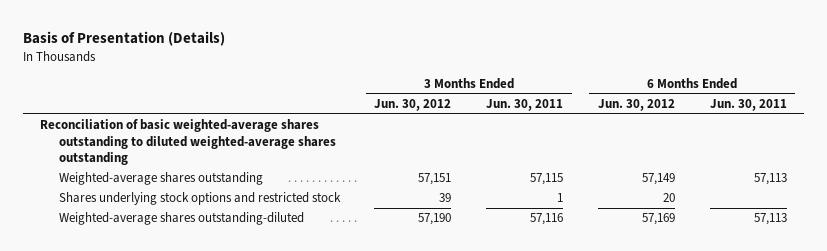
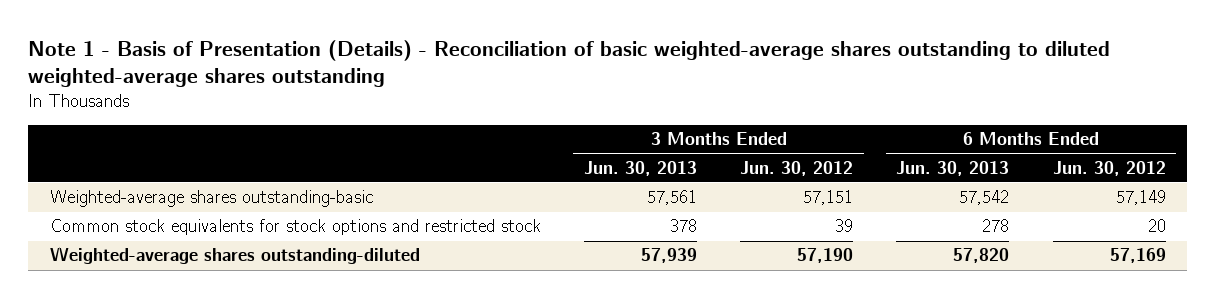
- Basis of Presentation (Details)
+ Note 1 - Basis of Presentation (Details) - Reconciliation of basic weighted-average shares outstanding to diluted weighted-average shares outstanding
- | 3 Months Ended Jun. 30, 2012 | 3 Months Ended Jun. 30, 2011 | 6 Months Ended Jun. 30, 2012 | 6 Months Ended Jun. 30, 2011
+ | 3 Months Ended Jun. 30, 2013 | 3 Months Ended Jun. 30, 2012 | 6 Months Ended Jun. 30, 2013 | 6 Months Ended Jun. 30, 2012
- Reconciliation of basic weighted-average shares outstanding to diluted weighted-average shares outstanding
- Weighted-average shares outstanding | 57,151 | 57,115 | 57,149 | 57,113
- Shares underlying stock options and restricted stock | 39 | 1 | 20 |
+ Weighted-average shares outstanding-basic | 57,561 | 57,151 | 57,542 | 57,149
+ Common stock equivalents for stock options and restricted stock | 378 | 39 | 278 | 20

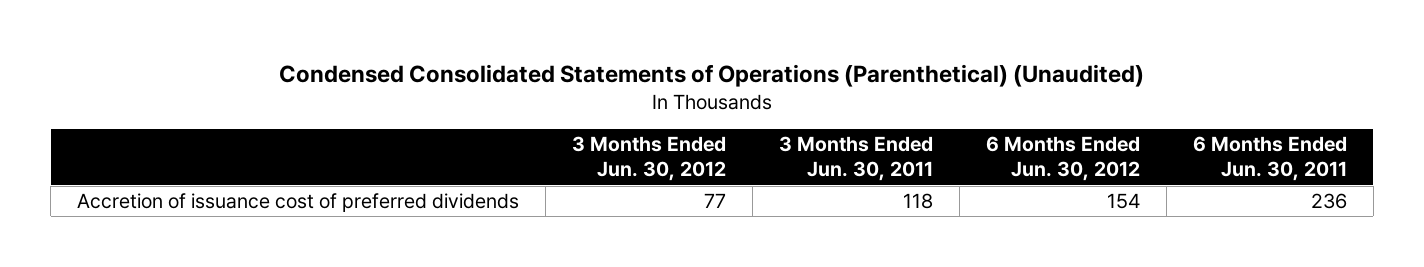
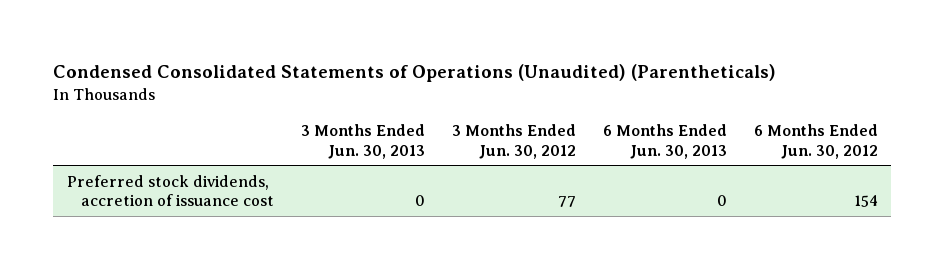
- Condensed Consolidated Statements of Operations (Parenthetical) (Unaudited)
+ Condensed Consolidated Statements of Operations (Unaudited) (Parentheticals)
- | 3 Months Ended Jun. 30, 2012 | 3 Months Ended Jun. 30, 2011 | 6 Months Ended Jun. 30, 2012 | 6 Months Ended Jun. 30, 2011
+ | 3 Months Ended Jun. 30, 2013 | 3 Months Ended Jun. 30, 2012 | 6 Months Ended Jun. 30, 2013 | 6 Months Ended Jun. 30, 2012
- Accretion of issuance cost of preferred dividends | 77 | 118 | 154 | 236
+ Preferred stock dividends, accretion of issuance cost | 0 | 77 | 0 | 154

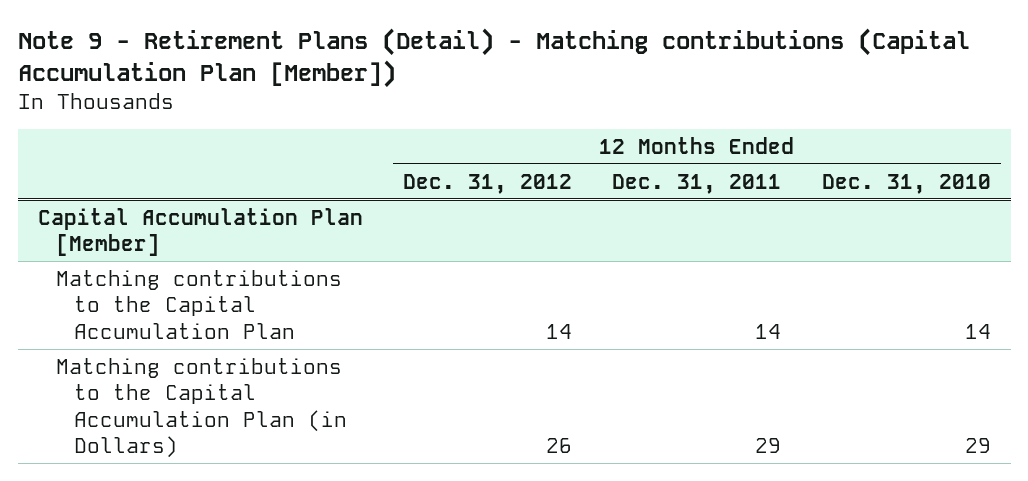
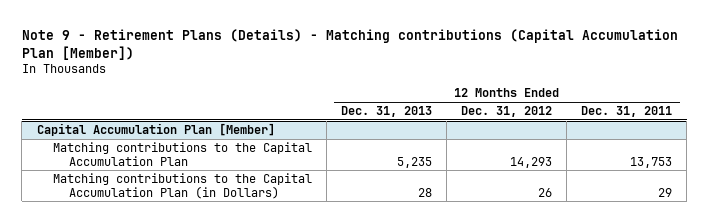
- Note 9 - Retirement Plans (Detail) - Matching contributions (Capital Accumulation Plan [Member])
+ Note 9 - Retirement Plans (Details) - Matching contributions (Capital Accumulation Plan [Member])
- | 12 Months Ended Dec. 31, 2012 | 12 Months Ended Dec. 31, 2011 | 12 Months Ended Dec. 31, 2010
+ | 12 Months Ended Dec. 31, 2013 | 12 Months Ended Dec. 31, 2012 | 12 Months Ended Dec. 31, 2011
@ Capital Accumulation Plan [Member]
- Matching contributions to the Capital Accumulation Plan | 14 | 14 | 14
+ Matching contributions to the Capital Accumulation Plan | 5,235 | 14,293 | 13,753

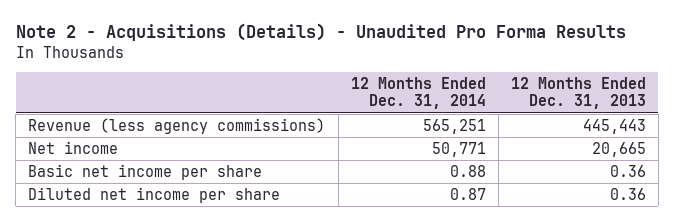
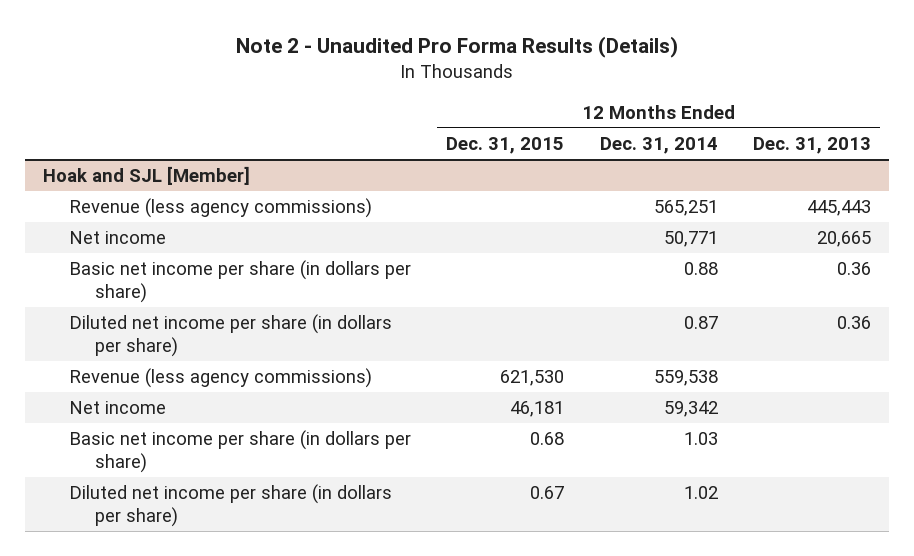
- Note 2 - Acquisitions (Details) - Unaudited Pro Forma Results
+ Note 2 - Unaudited Pro Forma Results (Details)
- | 12 Months Ended Dec. 31, 2014 | 12 Months Ended Dec. 31, 2013
+ | 12 Months Ended Dec. 31, 2015 | 12 Months Ended Dec. 31, 2014 | 12 Months Ended Dec. 31, 2013
+ Hoak and SJL [Member]
- Basic net income per share | 0.88 | 0.36
- Diluted net income per share | 0.87 | 0.36
+ Basic net income per share (in dollars per share) | | 0.88 | 0.36
+ Diluted net income per share (in dollars per share) | | 0.87 | 0.36
+ Revenue (less agency commissions) | 621,530 | 559,538 |
+ Net income | 46,181 | 59,342 |
+ Basic net income per share (in dollars per share) | 0.68 | 1.03 |
+ Diluted net income per share (in dollars per share) | 0.67 | 1.02 |

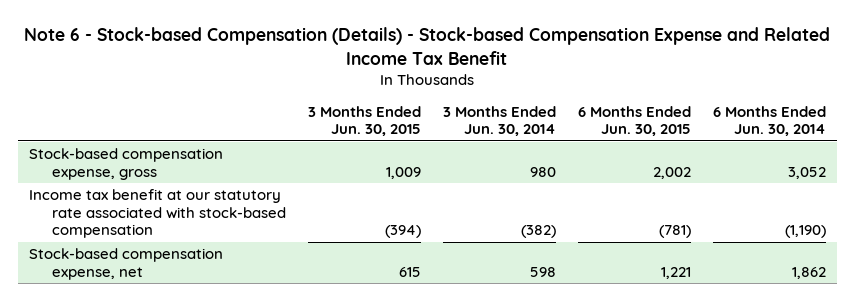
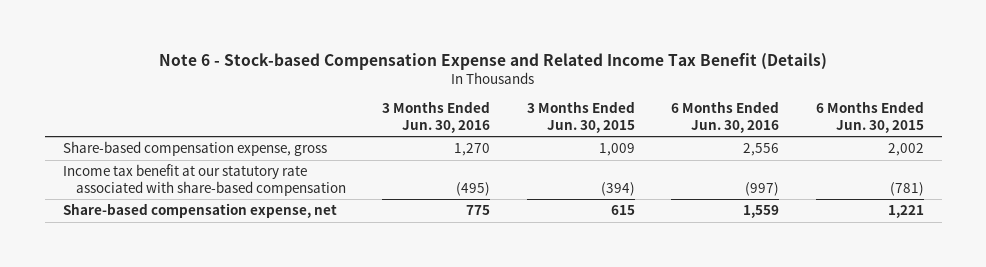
- Note 6 - Stock-based Compensation (Details) - Stock-based Compensation Expense and Related Income Tax Benefit
+ Note 6 - Stock-based Compensation Expense and Related Income Tax Benefit (Details)
- | 3 Months Ended Jun. 30, 2015 | 3 Months Ended Jun. 30, 2014 | 6 Months Ended Jun. 30, 2015 | 6 Months Ended Jun. 30, 2014
+ | 3 Months Ended Jun. 30, 2016 | 3 Months Ended Jun. 30, 2015 | 6 Months Ended Jun. 30, 2016 | 6 Months Ended Jun. 30, 2015
- Stock-based compensation expense, gross | 1,009 | 980 | 2,002 | 3,052
- Income tax benefit at our statutory rate associated with stock-based compensation | (394) | (382) | (781) | (1,190)
- Stock-based compensation expense, net | 615 | 598 | 1,221 | 1,862
+ Share-based compensation expense, gross | 1,270 | 1,009 | 2,556 | 2,002
+ Income tax benefit at our statutory rate associated with share-based compensation | (495) | (394) | (997) | (781)
+ Share-based compensation expense, net | 775 | 615 | 1,559 | 1,221

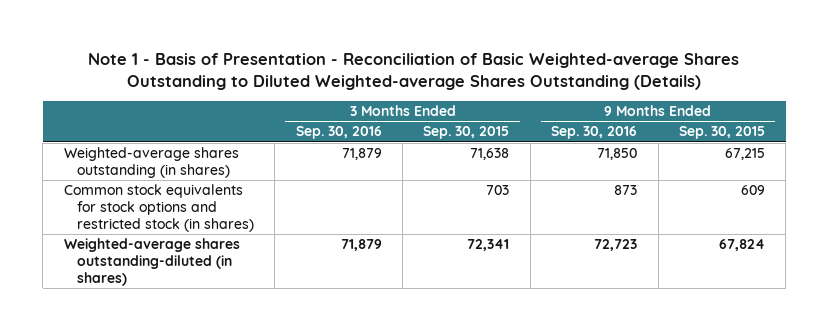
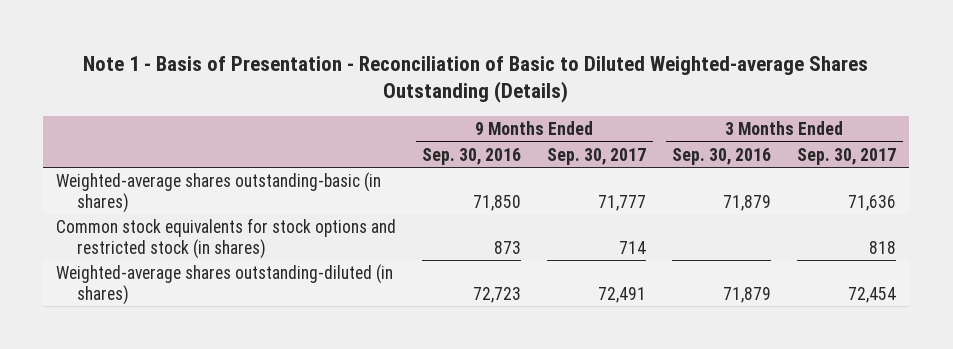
- Note 1 - Basis of Presentation - Reconciliation of Basic Weighted-average Shares Outstanding to Diluted Weighted-average Shares Outstanding (Details)
+ Note 1 - Basis of Presentation - Reconciliation of Basic to Diluted Weighted-average Shares Outstanding (Details)
- | 3 Months Ended Sep. 30, 2016 | 3 Months Ended Sep. 30, 2015 | 9 Months Ended Sep. 30, 2016 | 9 Months Ended Sep. 30, 2015
+ | 9 Months Ended Sep. 30, 2016 | 9 Months Ended Sep. 30, 2017 | 3 Months Ended Sep. 30, 2016 | 3 Months Ended Sep. 30, 2017
- Weighted-average shares outstanding (in shares) | 71,879 | 71,638 | 71,850 | 67,215
+ Weighted-average shares outstanding-basic (in shares) | 71,850 | 71,777 | 71,879 | 71,636

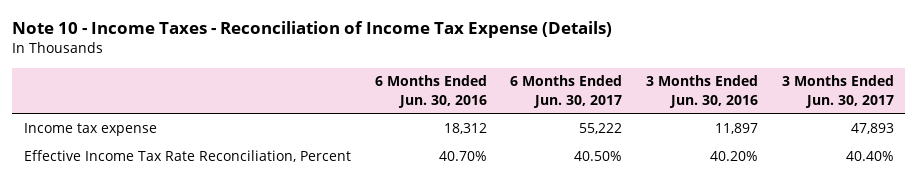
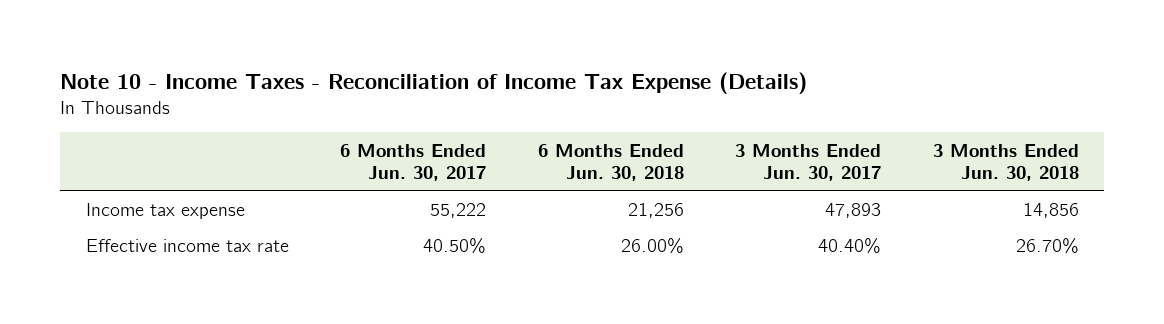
- | 6 Months Ended Jun. 30, 2016 | 6 Months Ended Jun. 30, 2017 | 3 Months Ended Jun. 30, 2016 | 3 Months Ended Jun. 30, 2017
+ | 6 Months Ended Jun. 30, 2017 | 6 Months Ended Jun. 30, 2018 | 3 Months Ended Jun. 30, 2017 | 3 Months Ended Jun. 30, 2018
- Effective Income Tax Rate Reconciliation, Percent | 40.70% | 40.50% | 40.20% | 40.40%
+ Effective income tax rate | 40.50% | 26.00% | 40.40% | 26.70%

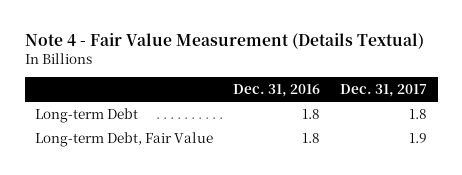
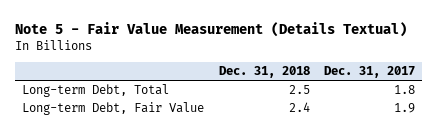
- Note 4 - Fair Value Measurement (Details Textual)
+ Note 5 - Fair Value Measurement (Details Textual)
- | Dec. 31, 2016 | Dec. 31, 2017
+ | Dec. 31, 2018 | Dec. 31, 2017
- Long-term Debt | 1.8 | 1.8
+ Long-term Debt, Total | 2.5 | 1.8

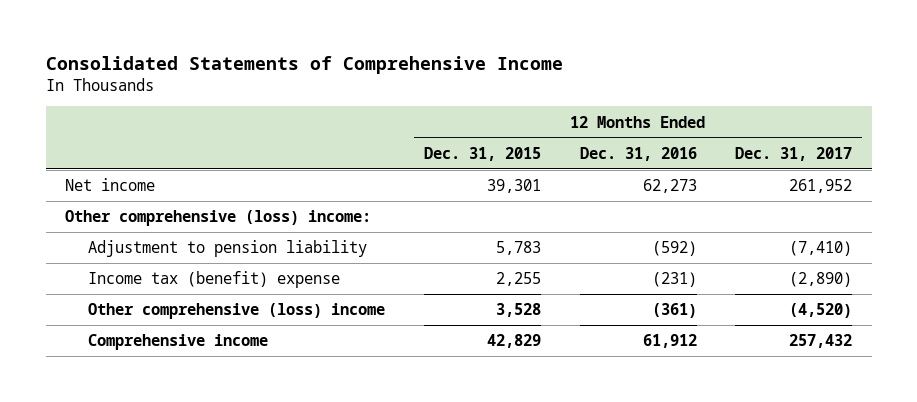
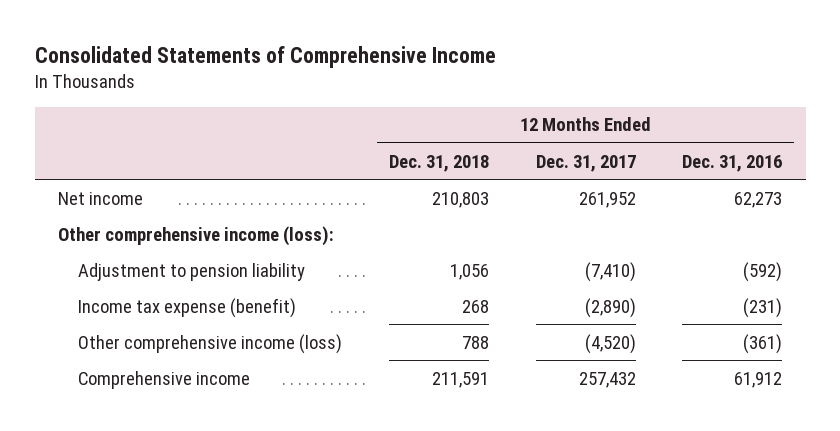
- | 12 Months Ended Dec. 31, 2015 | 12 Months Ended Dec. 31, 2016 | 12 Months Ended Dec. 31, 2017
+ | 12 Months Ended Dec. 31, 2018 | 12 Months Ended Dec. 31, 2017 | 12 Months Ended Dec. 31, 2016
- Other comprehensive (loss) income:
+ Other comprehensive income (loss):
- Income tax (benefit) expense | 2,255 | (231) | (2,890)
- Other comprehensive (loss) income | 3,528 | (361) | (4,520)
+ Income tax expense (benefit) | 268 | (2,890) | (231)
+ Other comprehensive income (loss) | 788 | (4,520) | (361)

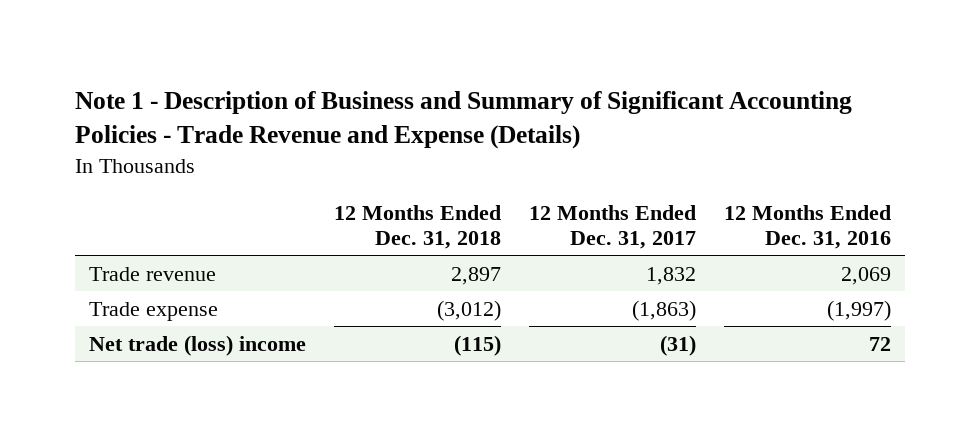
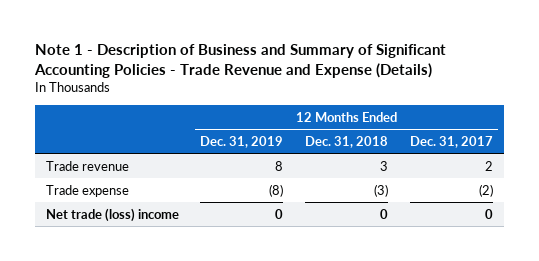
- | 12 Months Ended Dec. 31, 2018 | 12 Months Ended Dec. 31, 2017 | 12 Months Ended Dec. 31, 2016
+ | 12 Months Ended Dec. 31, 2019 | 12 Months Ended Dec. 31, 2018 | 12 Months Ended Dec. 31, 2017
- Trade revenue | 2,897 | 1,832 | 2,069
- Trade expense | (3,012) | (1,863) | (1,997)
- Net trade (loss) income | (115) | (31) | 72
+ Trade revenue | 8 | 3 | 2
+ Trade expense | (8) | (3) | (2)
+ Net trade (loss) income | 0 | 0 | 0

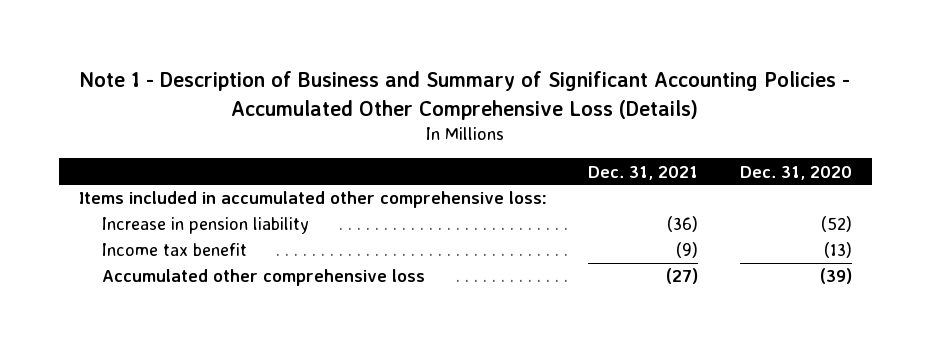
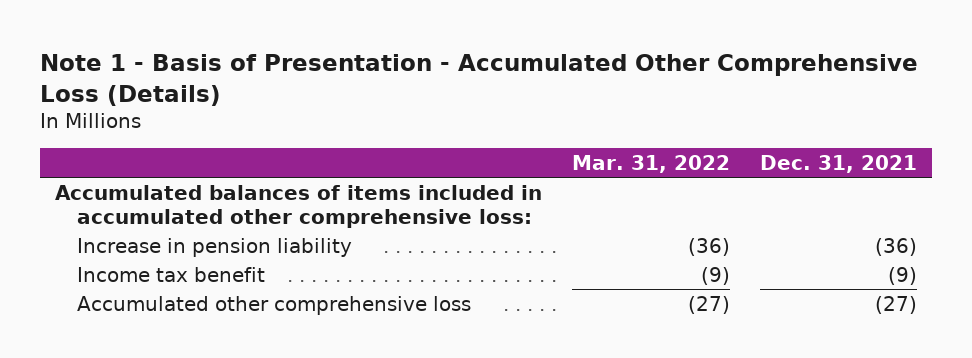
- Note 1 - Description of Business and Summary of Significant Accounting Policies - Accumulated Other Comprehensive Loss (Details)
+ Note 1 - Basis of Presentation - Accumulated Other Comprehensive Loss (Details)
- | Dec. 31, 2021 | Dec. 31, 2020
+ | Mar. 31, 2022 | Dec. 31, 2021
- Items included in accumulated other comprehensive loss:
+ Accumulated balances of items included in accumulated other comprehensive loss:

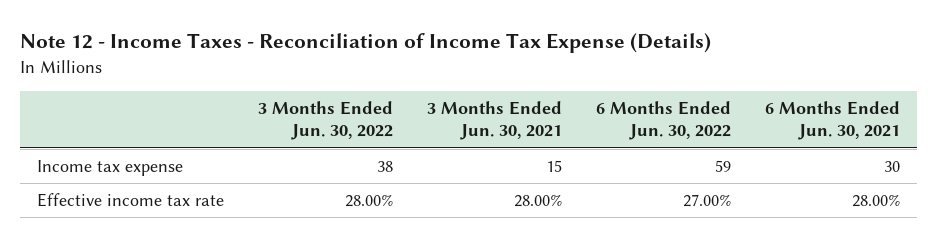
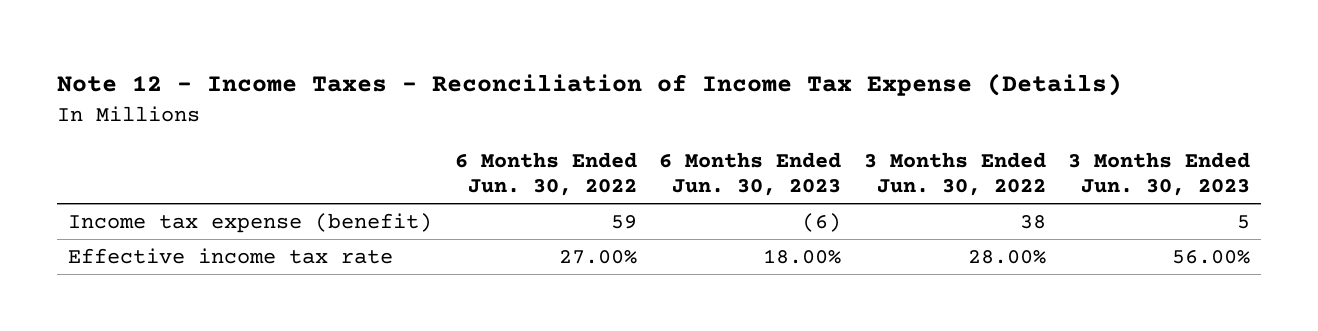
- | 3 Months Ended Jun. 30, 2022 | 3 Months Ended Jun. 30, 2021 | 6 Months Ended Jun. 30, 2022 | 6 Months Ended Jun. 30, 2021
+ | 6 Months Ended Jun. 30, 2022 | 6 Months Ended Jun. 30, 2023 | 3 Months Ended Jun. 30, 2022 | 3 Months Ended Jun. 30, 2023
- Income tax expense | 38 | 15 | 59 | 30
+ Income tax expense (benefit) | 59 | (6) | 38 | 5

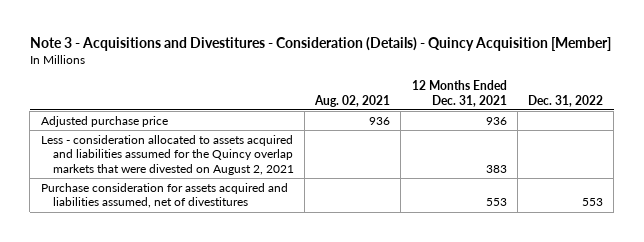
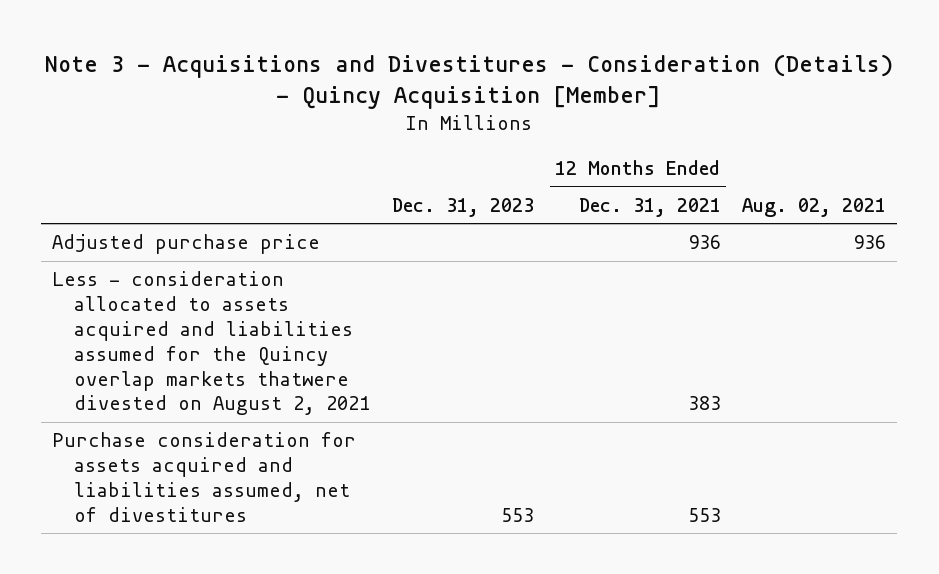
- | Aug. 02, 2021 | 12 Months Ended Dec. 31, 2021 | Dec. 31, 2022
+ | Dec. 31, 2023 | 12 Months Ended Dec. 31, 2021 | Aug. 02, 2021
- Less - consideration allocated to assets acquired and liabilities assumed for the Quincy overlap markets that were divested on August 2, 2021 | | 383 |
+ Less - consideration allocated to assets acquired and liabilities assumed for the Quincy overlap markets thatwere divested on August 2, 2021 | | 383 |

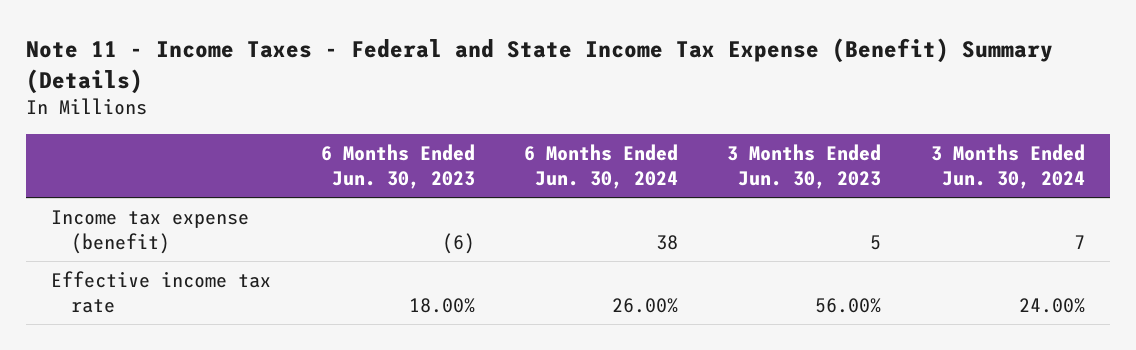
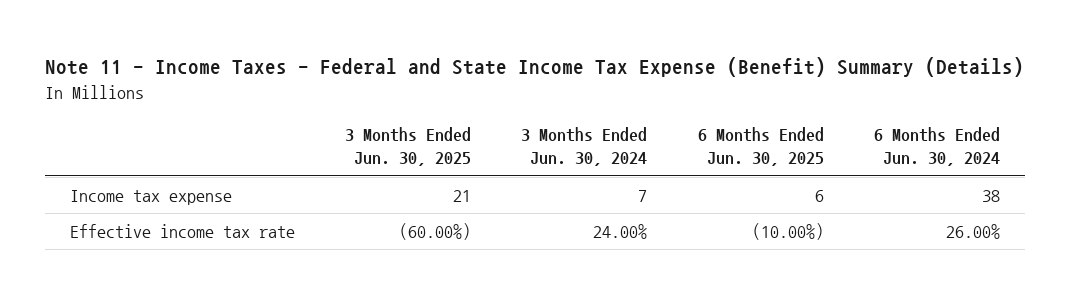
- | 6 Months Ended Jun. 30, 2023 | 6 Months Ended Jun. 30, 2024 | 3 Months Ended Jun. 30, 2023 | 3 Months Ended Jun. 30, 2024
+ | 3 Months Ended Jun. 30, 2025 | 3 Months Ended Jun. 30, 2024 | 6 Months Ended Jun. 30, 2025 | 6 Months Ended Jun. 30, 2024
- Income tax expense (benefit) | (6) | 38 | 5 | 7
+ Income tax expense | 21 | 7 | 6 | 38

